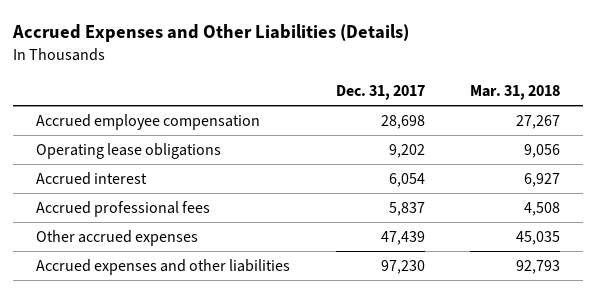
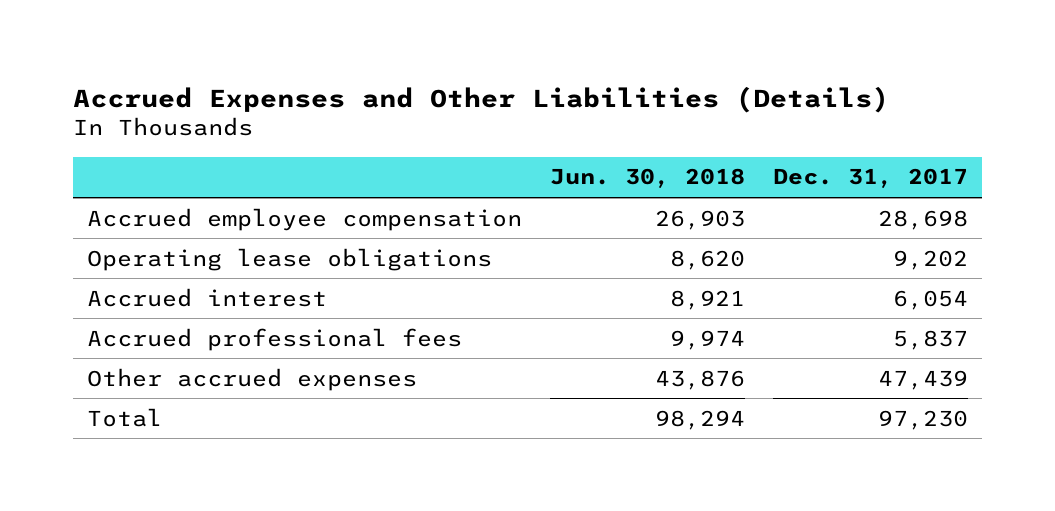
- | Dec. 31, 2017 | Mar. 31, 2018
+ | Jun. 30, 2018 | Dec. 31, 2017
- Accrued expenses and other liabilities | 97,230 | 92,793
+ Total | 98,294 | 97,230

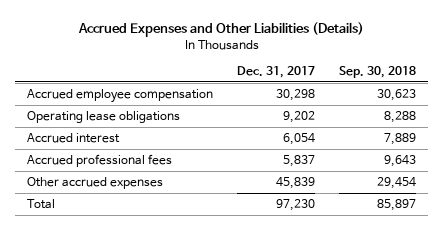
- | Jun. 30, 2018 | Dec. 31, 2017
+ | Dec. 31, 2017 | Sep. 30, 2018
- Accrued employee compensation | 26,903 | 28,698
+ Accrued employee compensation | 30,298 | 30,623
- Other accrued expenses | 43,876 | 47,439
+ Other accrued expenses | 45,839 | 29,454

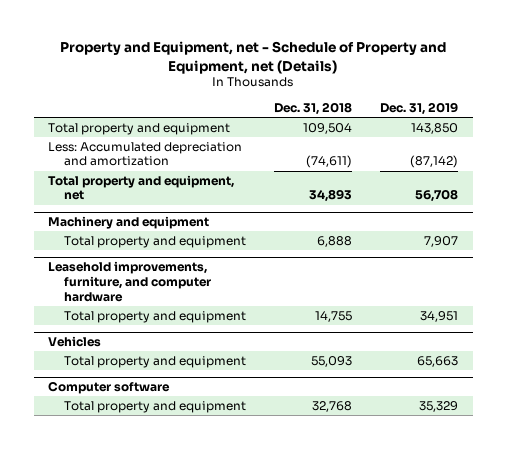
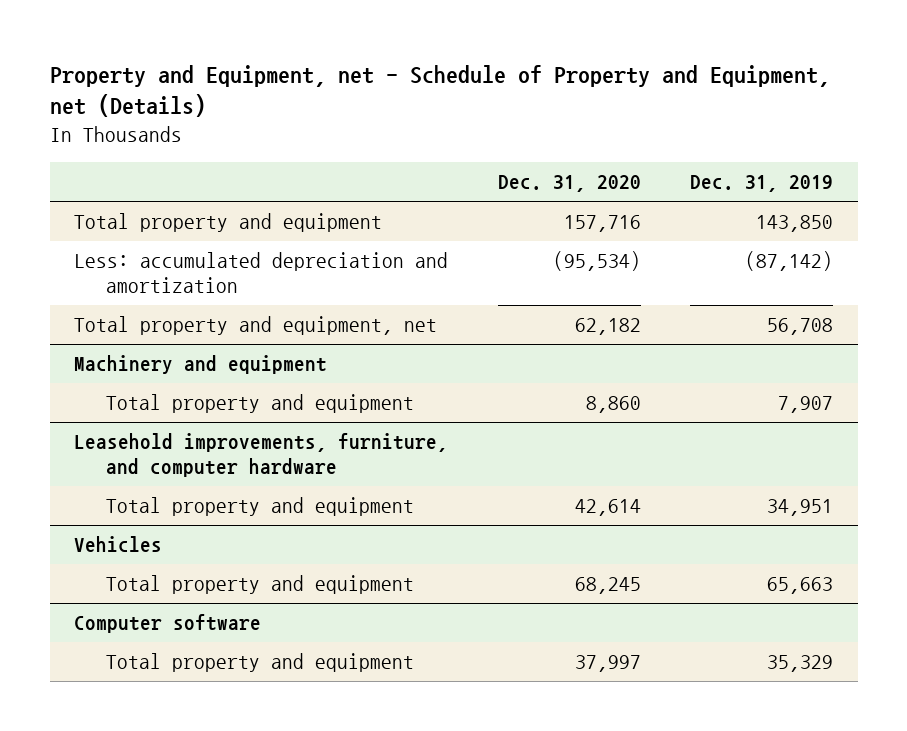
- | Dec. 31, 2018 | Dec. 31, 2019
+ | Dec. 31, 2020 | Dec. 31, 2019
- Less: Accumulated depreciation and amortization | (74,611) | (87,142)
+ Less: accumulated depreciation and amortization | (95,534) | (87,142)

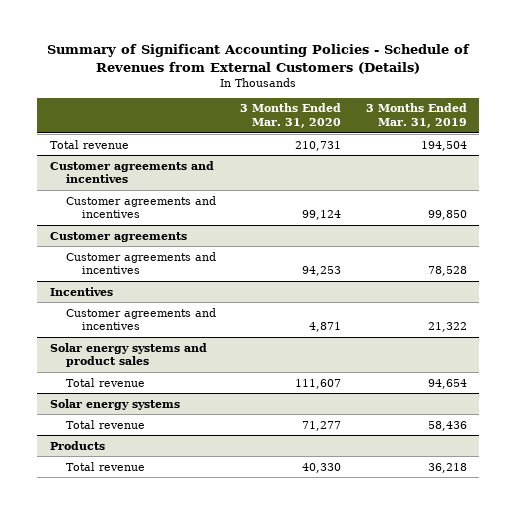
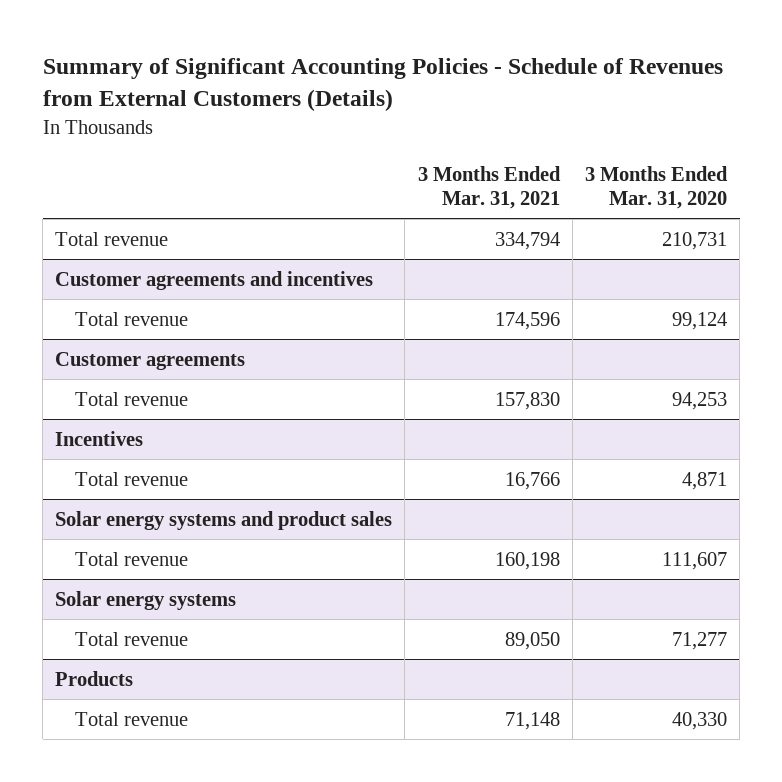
- | 3 Months Ended Mar. 31, 2020 | 3 Months Ended Mar. 31, 2019
+ | 3 Months Ended Mar. 31, 2021 | 3 Months Ended Mar. 31, 2020
@ Customer agreements and incentives
- Customer agreements and incentives | 99,124 | 99,850
+ Total revenue | 174,596 | 99,124
@ Customer agreements
- Customer agreements and incentives | 94,253 | 78,528
+ Total revenue | 157,830 | 94,253
@ Incentives
- Customer agreements and incentives | 4,871 | 21,322
+ Total revenue | 16,766 | 4,871

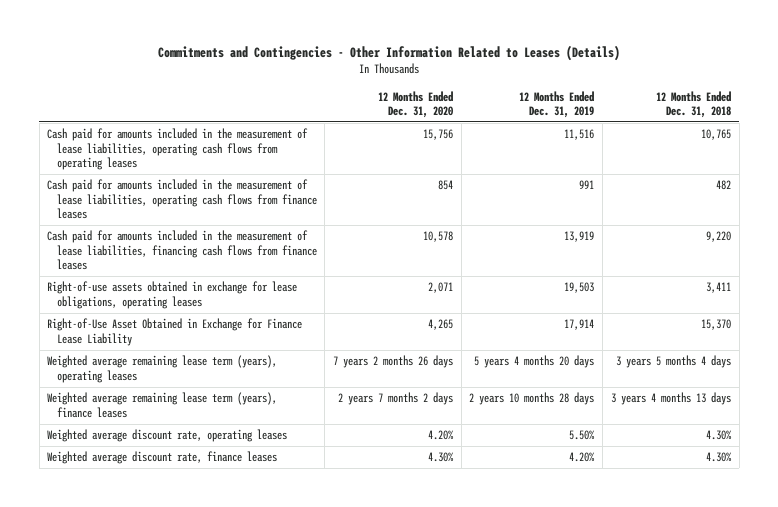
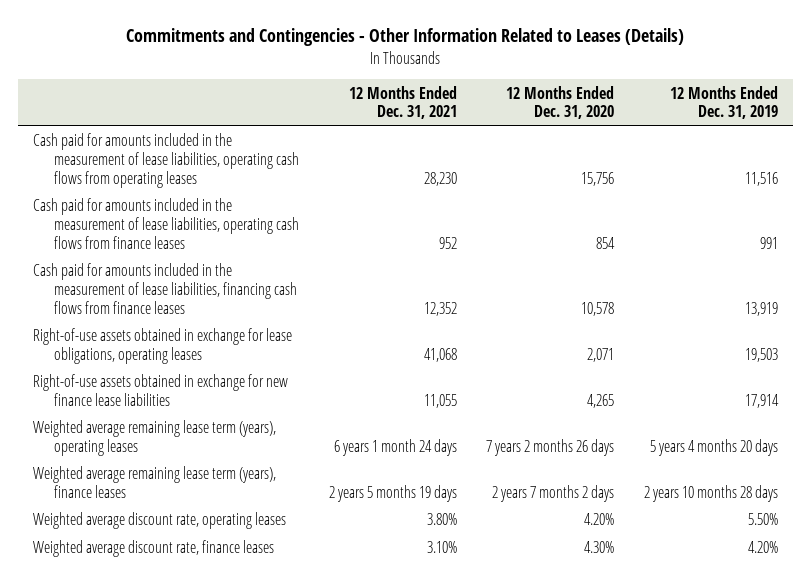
- | 12 Months Ended Dec. 31, 2020 | 12 Months Ended Dec. 31, 2019 | 12 Months Ended Dec. 31, 2018
+ | 12 Months Ended Dec. 31, 2021 | 12 Months Ended Dec. 31, 2020 | 12 Months Ended Dec. 31, 2019
- Right-of-Use Asset Obtained in Exchange for Finance Lease Liability | 4,265 | 17,914 | 15,370
+ Right-of-use assets obtained in exchange for new finance lease liabilities | 11,055 | 4,265 | 17,914

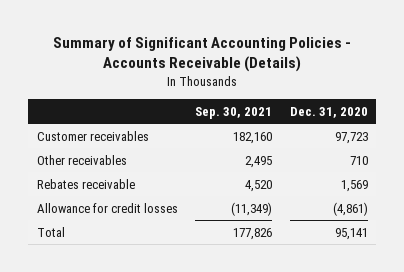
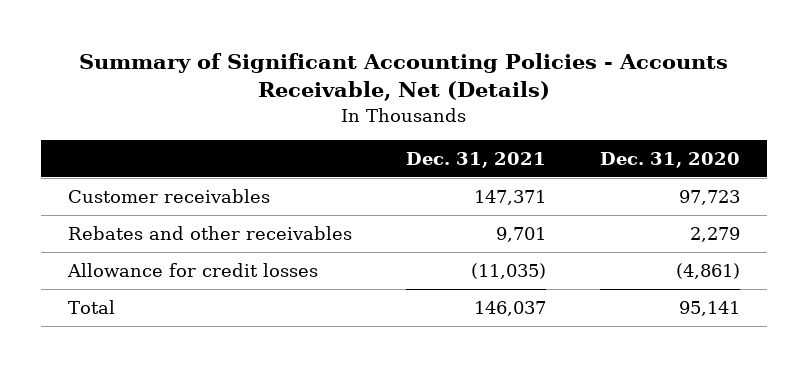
- Summary of Significant Accounting Policies - Accounts Receivable (Details)
+ Summary of Significant Accounting Policies - Accounts Receivable, Net (Details)
- | Sep. 30, 2021 | Dec. 31, 2020
+ | Dec. 31, 2021 | Dec. 31, 2020
- Other receivables | 2,495 | 710
- Rebates receivable | 4,520 | 1,569
+ Rebates and other receivables | 9,701 | 2,279

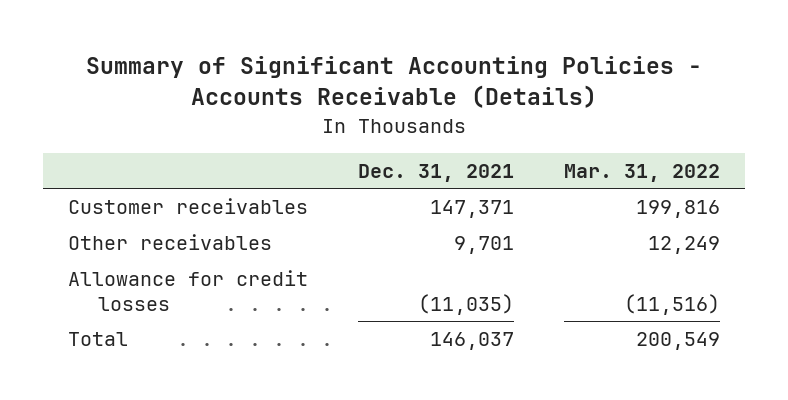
- Summary of Significant Accounting Policies - Accounts Receivable, Net (Details)
+ Summary of Significant Accounting Policies - Accounts Receivable (Details)
- | Dec. 31, 2021 | Dec. 31, 2020
+ | Dec. 31, 2021 | Mar. 31, 2022
- Rebates and other receivables | 9,701 | 2,279
+ Other receivables | 9,701 | 12,249

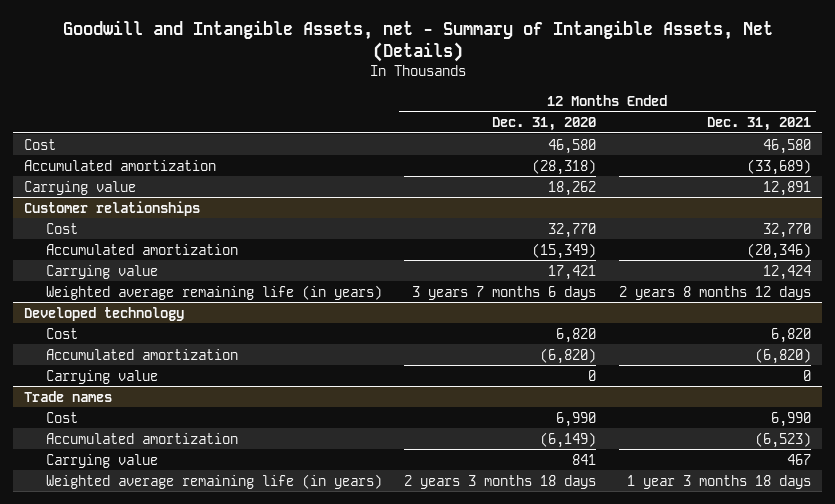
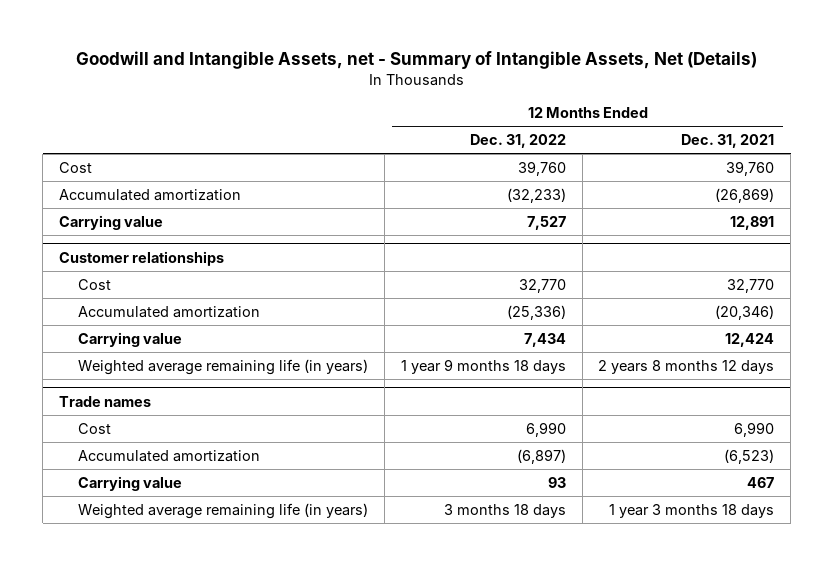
- | 12 Months Ended Dec. 31, 2020 | 12 Months Ended Dec. 31, 2021
+ | 12 Months Ended Dec. 31, 2022 | 12 Months Ended Dec. 31, 2021
- Cost | 46,580 | 46,580
- Accumulated amortization | (28,318) | (33,689)
+ Cost | 39,760 | 39,760
+ Accumulated amortization | (32,233) | (26,869)
- Developed technology
- Cost | 6,820 | 6,820
- Accumulated amortization | (6,820) | (6,820)
- Carrying value | 0 | 0

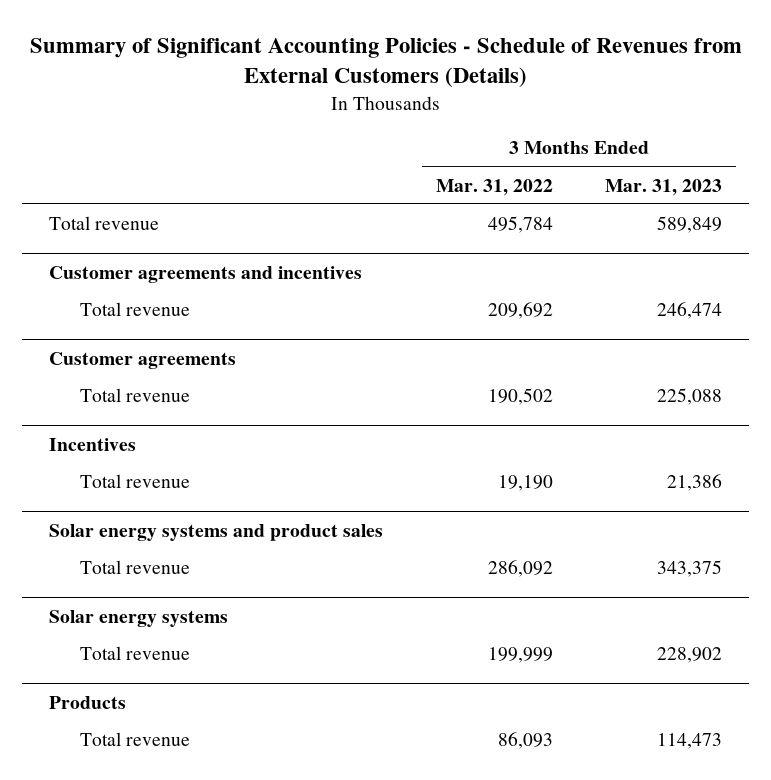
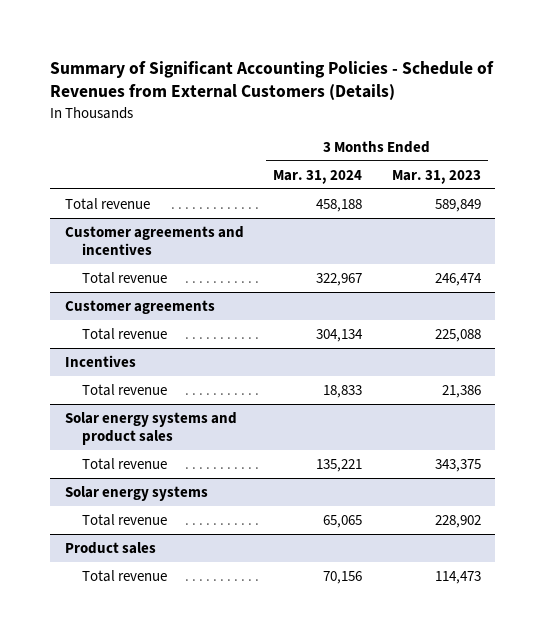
- | 3 Months Ended Mar. 31, 2022 | 3 Months Ended Mar. 31, 2023
+ | 3 Months Ended Mar. 31, 2024 | 3 Months Ended Mar. 31, 2023
- Products
+ Product sales

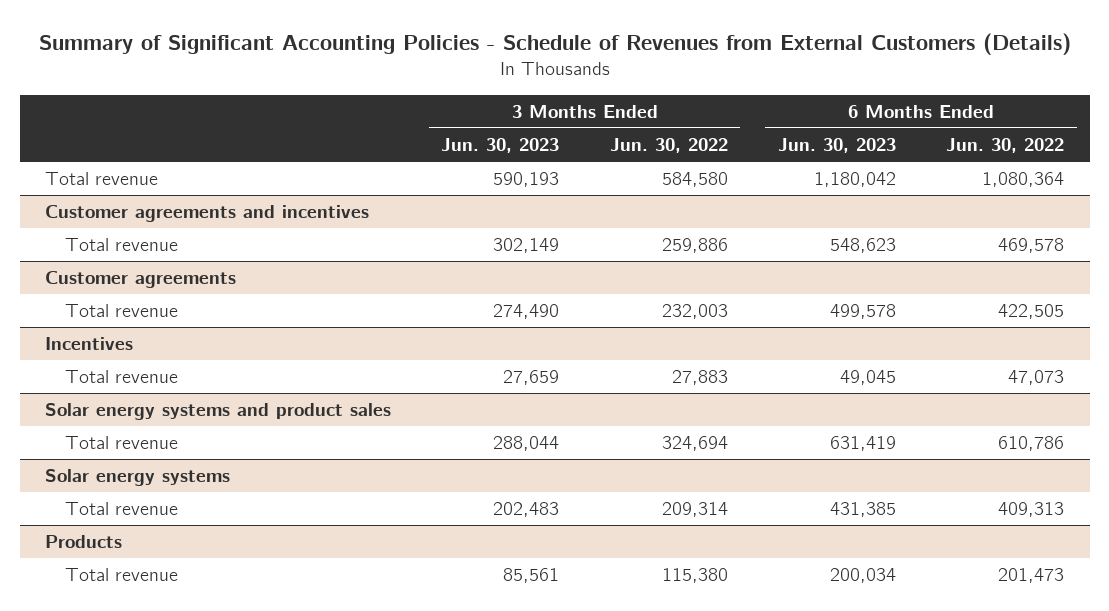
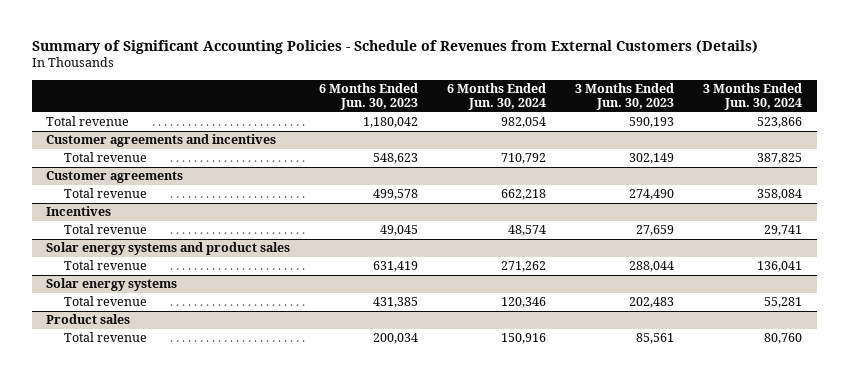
- | 3 Months Ended Jun. 30, 2023 | 3 Months Ended Jun. 30, 2022 | 6 Months Ended Jun. 30, 2023 | 6 Months Ended Jun. 30, 2022
+ | 6 Months Ended Jun. 30, 2023 | 6 Months Ended Jun. 30, 2024 | 3 Months Ended Jun. 30, 2023 | 3 Months Ended Jun. 30, 2024
- Products
+ Product sales

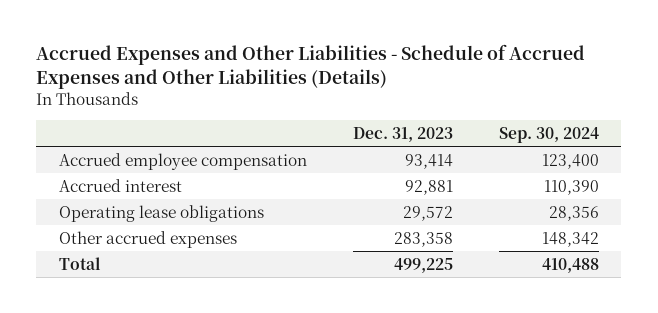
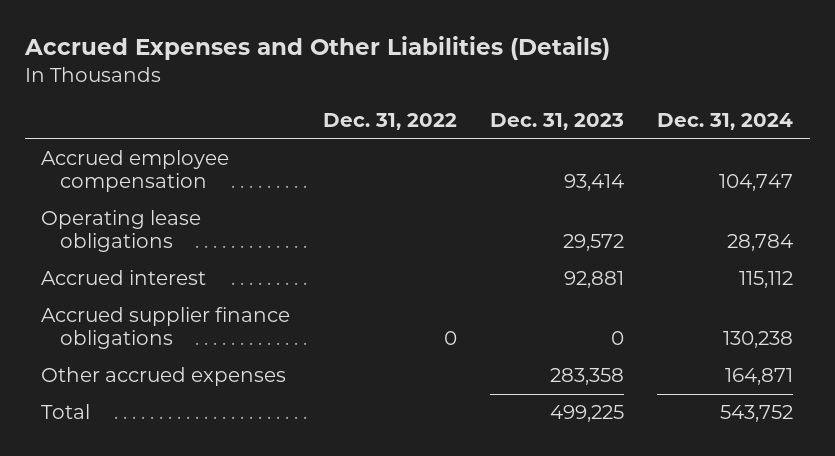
- Accrued Expenses and Other Liabilities - Schedule of Accrued Expenses and Other Liabilities (Details)
+ Accrued Expenses and Other Liabilities (Details)
- | Dec. 31, 2023 | Sep. 30, 2024
+ | Dec. 31, 2022 | Dec. 31, 2023 | Dec. 31, 2024
moved down: Accrued interest | | 92,881 | 115,112
+ Accrued supplier finance obligations | 0 | 0 | 130,238

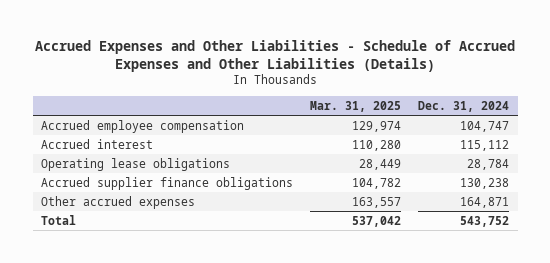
- Accrued Expenses and Other Liabilities (Details)
+ Accrued Expenses and Other Liabilities - Schedule of Accrued Expenses and Other Liabilities (Details)
- | Dec. 31, 2022 | Dec. 31, 2023 | Dec. 31, 2024
+ | Mar. 31, 2025 | Dec. 31, 2024
moved down: Operating lease obligations | 28,449 | 28,784

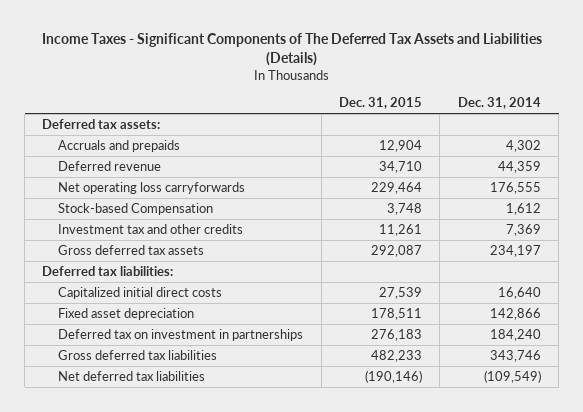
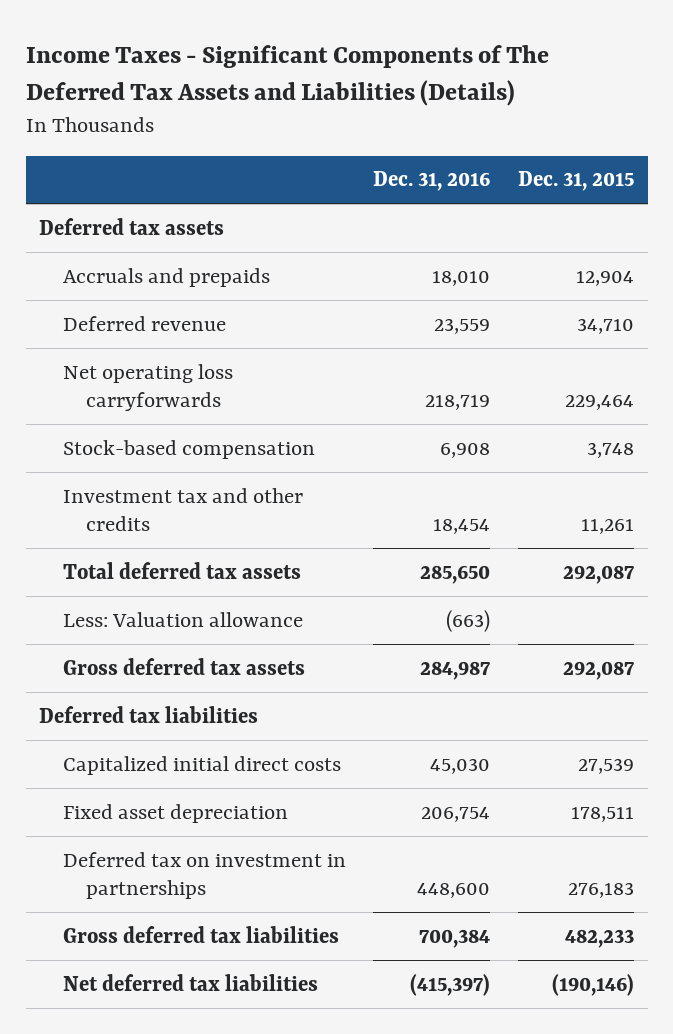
- | Dec. 31, 2015 | Dec. 31, 2014
+ | Dec. 31, 2016 | Dec. 31, 2015
- Deferred tax assets:
+ Deferred tax assets
- Stock-based Compensation | 3,748 | 1,612
+ Stock-based compensation | 6,908 | 3,748
+ Total deferred tax assets | 285,650 | 292,087
+ Less: Valuation allowance | (663) |
- Deferred tax liabilities:
+ Deferred tax liabilities

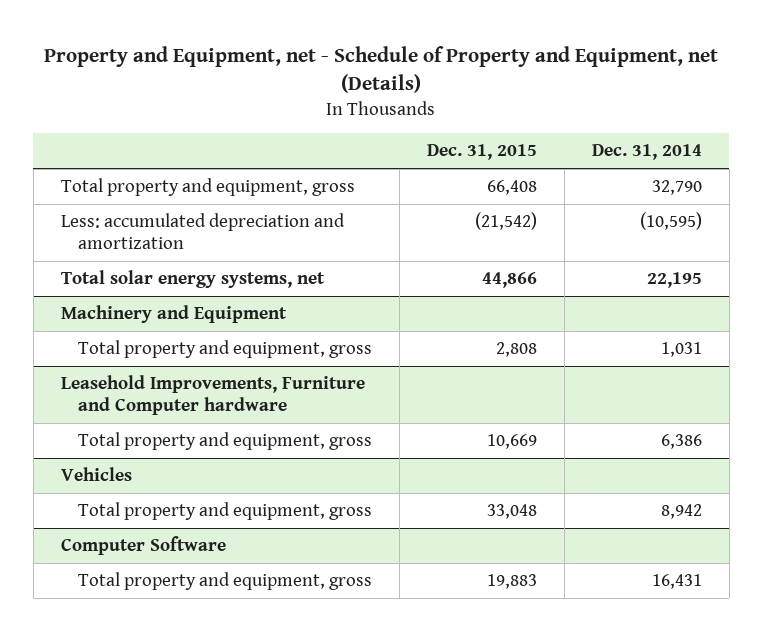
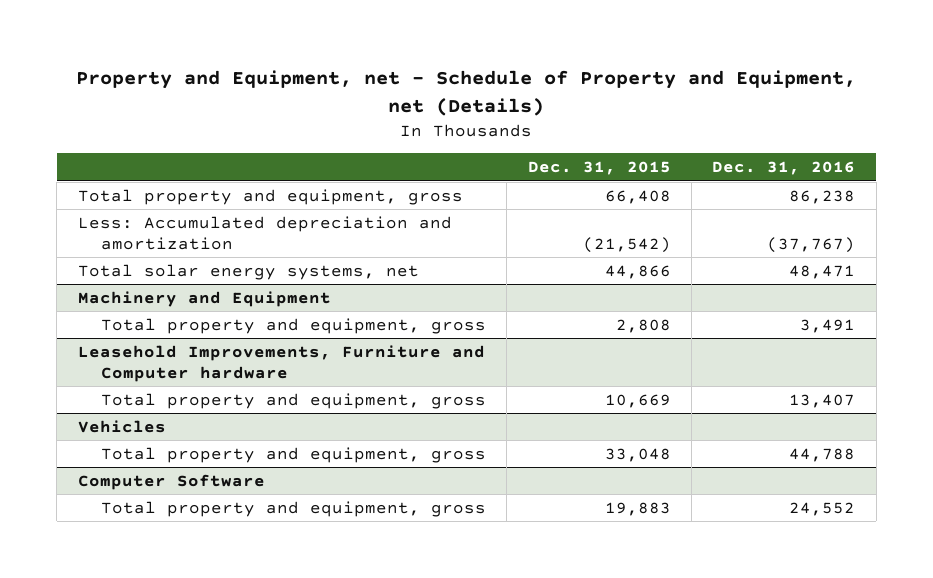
- | Dec. 31, 2015 | Dec. 31, 2014
+ | Dec. 31, 2015 | Dec. 31, 2016
- Less: accumulated depreciation and amortization | (21,542) | (10,595)
+ Less: Accumulated depreciation and amortization | (21,542) | (37,767)

